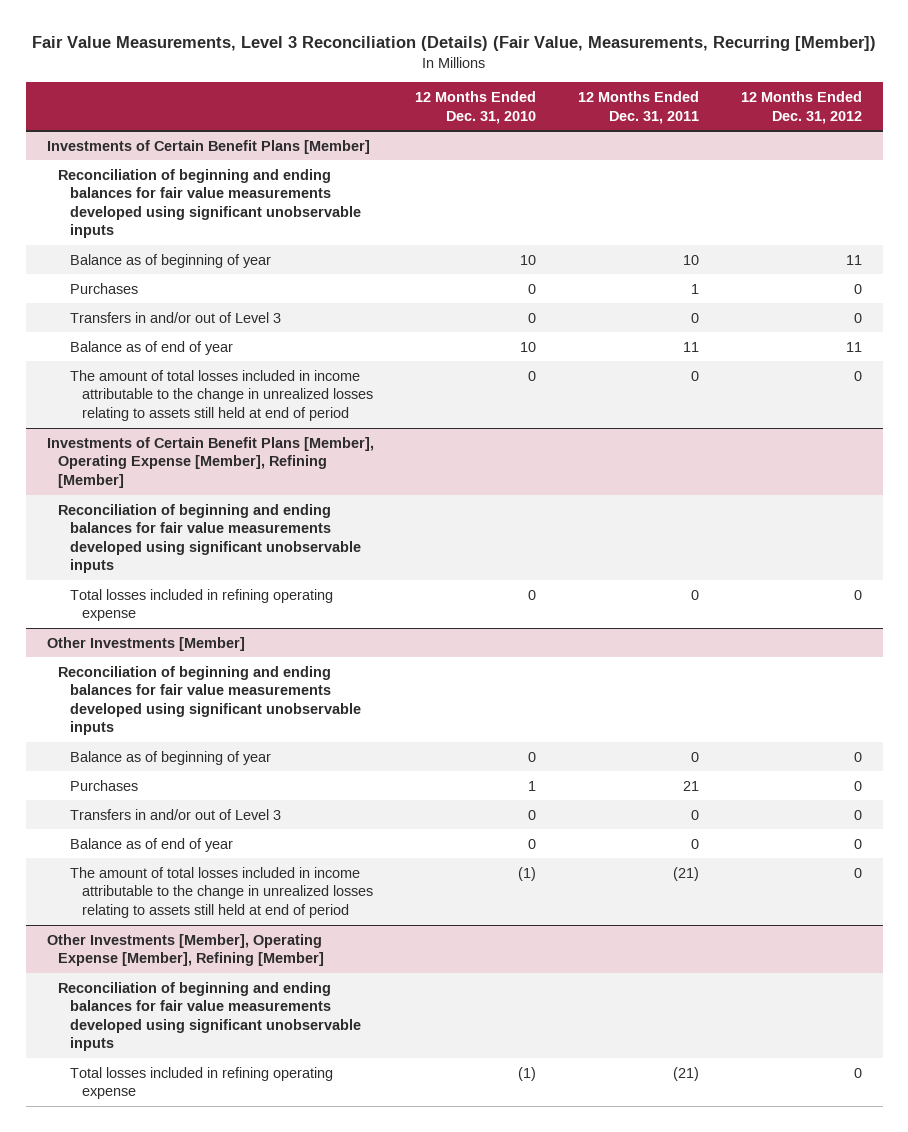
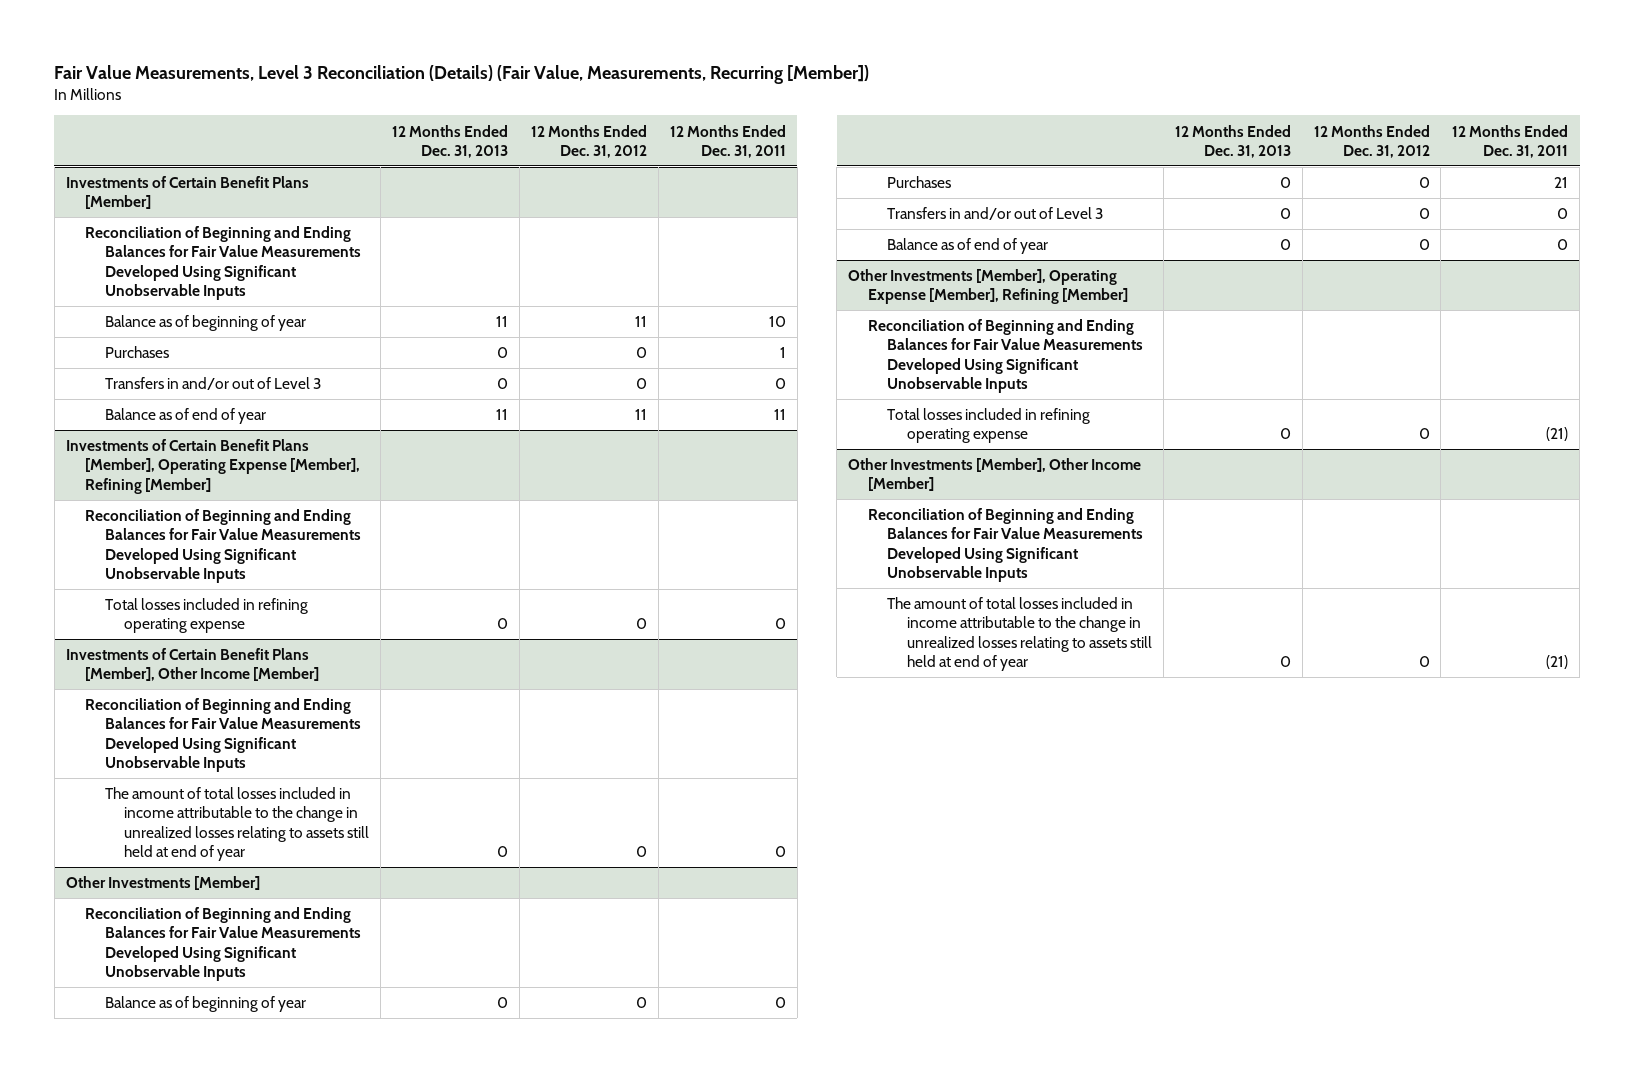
- | 12 Months Ended Dec. 31, 2010 | 12 Months Ended Dec. 31, 2011 | 12 Months Ended Dec. 31, 2012
+ | 12 Months Ended Dec. 31, 2013 | 12 Months Ended Dec. 31, 2012 | 12 Months Ended Dec. 31, 2011
@ Investments of Certain Benefit Plans [Member]
- Reconciliation of beginning and ending balances for fair value measurements developed using significant unobservable inputs
+ Reconciliation of Beginning and Ending Balances for Fair Value Measurements Developed Using Significant Unobservable Inputs
- The amount of total losses included in income attributable to the change in unrealized losses relating to assets still held at end of period | 0 | 0 | 0
@ Investments of Certain Benefit Plans [Member], Operating Expense [Member], Refining [Member]
- Reconciliation of beginning and ending balances for fair value measurements developed using significant unobservable inputs
+ Reconciliation of Beginning and Ending Balances for Fair Value Measurements Developed Using Significant Unobservable Inputs
+ Investments of Certain Benefit Plans [Member], Other Income [Member]
+ Reconciliation of Beginning and Ending Balances for Fair Value Measurements Developed Using Significant Unobservable Inputs
+ The amount of total losses included in income attributable to the change in unrealized losses relating to assets still held at end of year | 0 | 0 | 0
@ Other Investments [Member]
- Reconciliation of beginning and ending balances for fair value measurements developed using significant unobservable inputs
+ Reconciliation of Beginning and Ending Balances for Fair Value Measurements Developed Using Significant Unobservable Inputs
- The amount of total losses included in income attributable to the change in unrealized losses relating to assets still held at end of period | (1) | (21) | 0
@ Other Investments [Member], Operating Expense [Member], Refining [Member]
- Reconciliation of beginning and ending balances for fair value measurements developed using significant unobservable inputs
+ Reconciliation of Beginning and Ending Balances for Fair Value Measurements Developed Using Significant Unobservable Inputs
+ Other Investments [Member], Other Income [Member]
+ Reconciliation of Beginning and Ending Balances for Fair Value Measurements Developed Using Significant Unobservable Inputs
+ The amount of total losses included in income attributable to the change in unrealized losses relating to assets still held at end of year | 0 | 0 | (21)

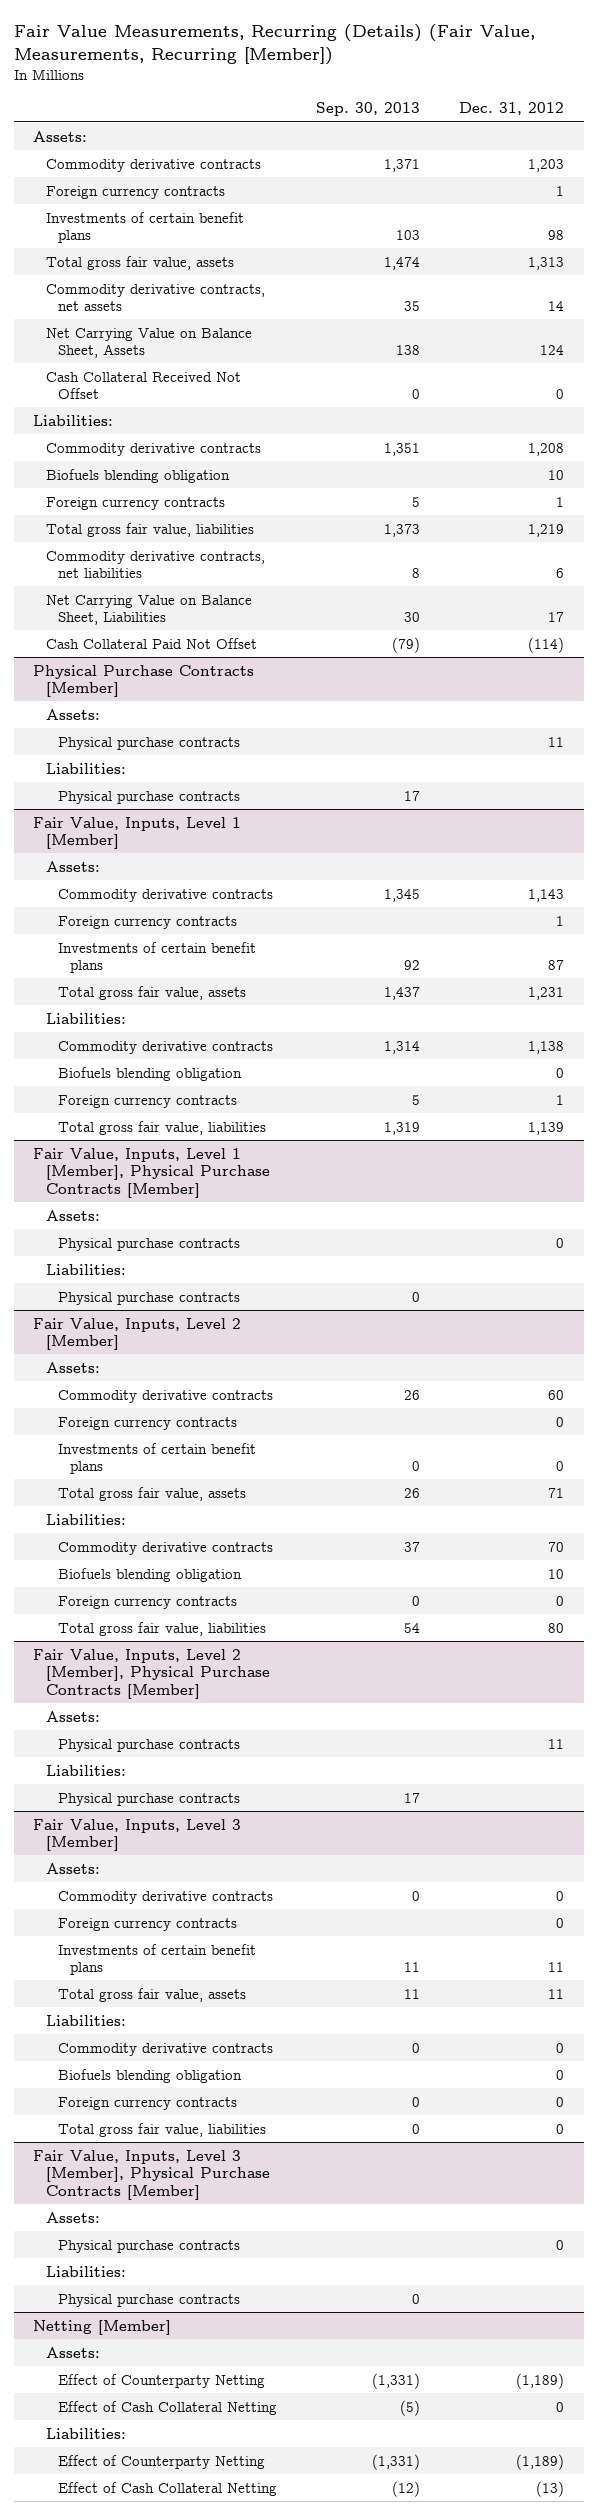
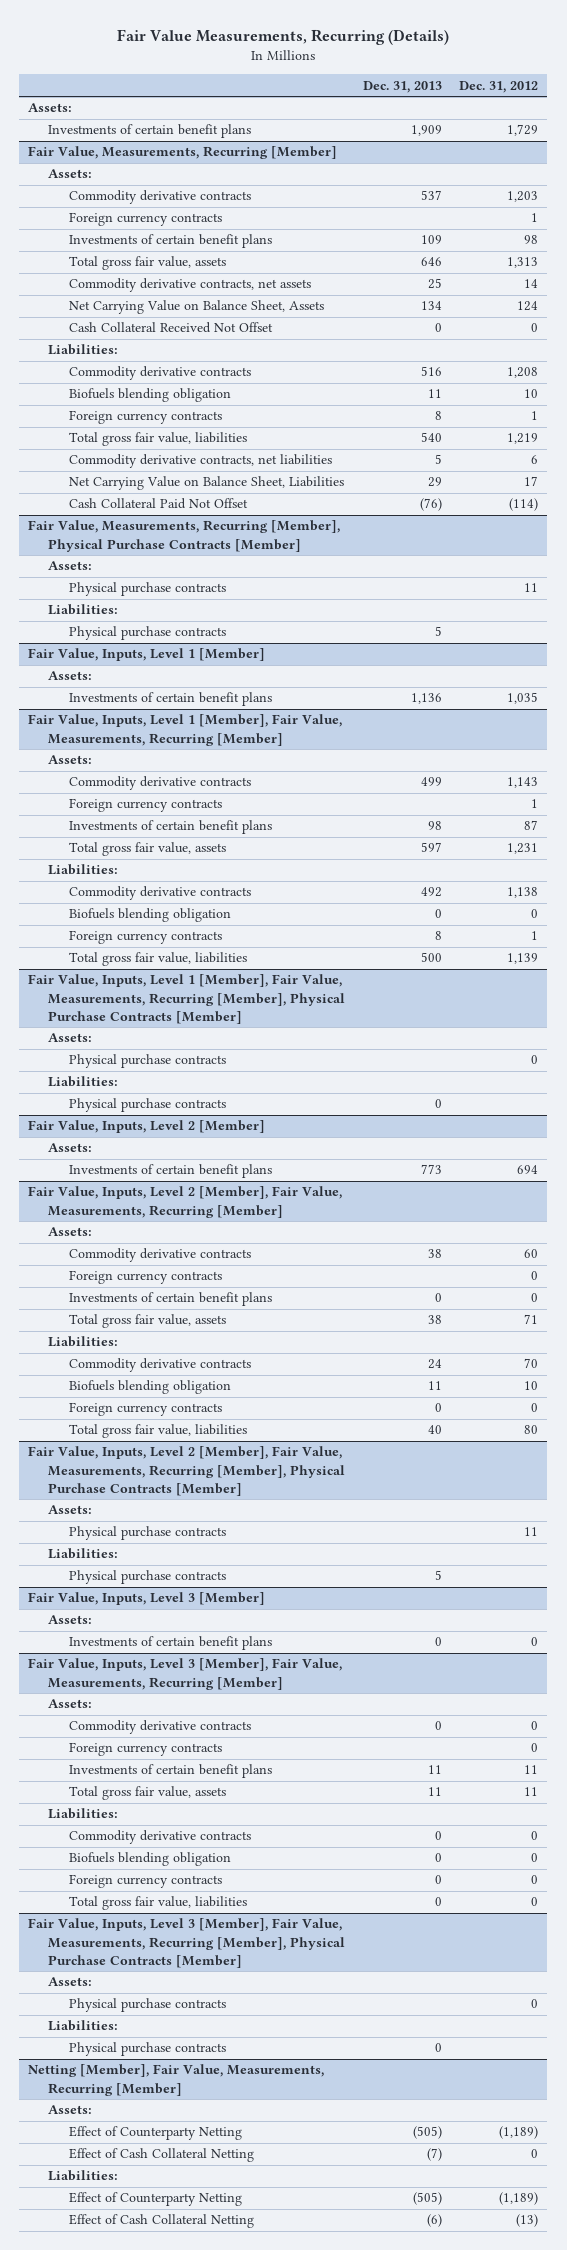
- Fair Value Measurements, Recurring (Details) (Fair Value, Measurements, Recurring [Member])
+ Fair Value Measurements, Recurring (Details)
- | Sep. 30, 2013 | Dec. 31, 2012
+ | Dec. 31, 2013 | Dec. 31, 2012
+ Investments of certain benefit plans | 1,909 | 1,729
+ Fair Value, Measurements, Recurring [Member]
+ Assets:
- Physical Purchase Contracts [Member]
+ Fair Value, Measurements, Recurring [Member], Physical Purchase Contracts [Member]
@ Fair Value, Inputs, Level 1 [Member]
+ Investments of certain benefit plans | 1,136 | 1,035
+ Fair Value, Inputs, Level 1 [Member], Fair Value, Measurements, Recurring [Member]
+ Assets:
- Fair Value, Inputs, Level 1 [Member], Physical Purchase Contracts [Member]
+ Fair Value, Inputs, Level 1 [Member], Fair Value, Measurements, Recurring [Member], Physical Purchase Contracts [Member]
@ Fair Value, Inputs, Level 2 [Member]
+ Investments of certain benefit plans | 773 | 694
+ Fair Value, Inputs, Level 2 [Member], Fair Value, Measurements, Recurring [Member]
+ Assets:
- Fair Value, Inputs, Level 2 [Member], Physical Purchase Contracts [Member]
+ Fair Value, Inputs, Level 2 [Member], Fair Value, Measurements, Recurring [Member], Physical Purchase Contracts [Member]
@ Fair Value, Inputs, Level 3 [Member]
+ Investments of certain benefit plans | 0 | 0
+ Fair Value, Inputs, Level 3 [Member], Fair Value, Measurements, Recurring [Member]
+ Assets:
- Fair Value, Inputs, Level 3 [Member], Physical Purchase Contracts [Member]
+ Fair Value, Inputs, Level 3 [Member], Fair Value, Measurements, Recurring [Member], Physical Purchase Contracts [Member]
- Netting [Member]
+ Netting [Member], Fair Value, Measurements, Recurring [Member]

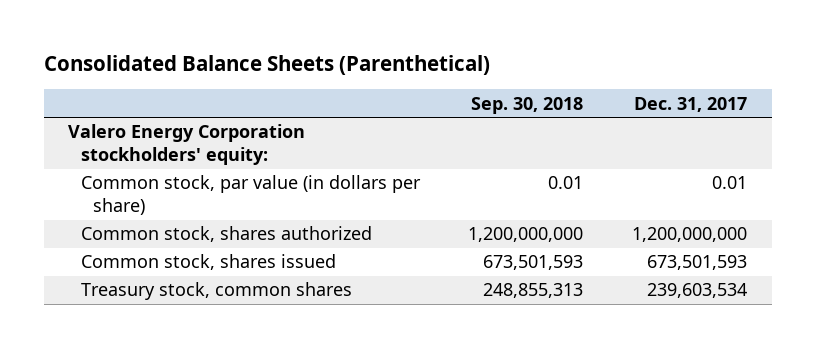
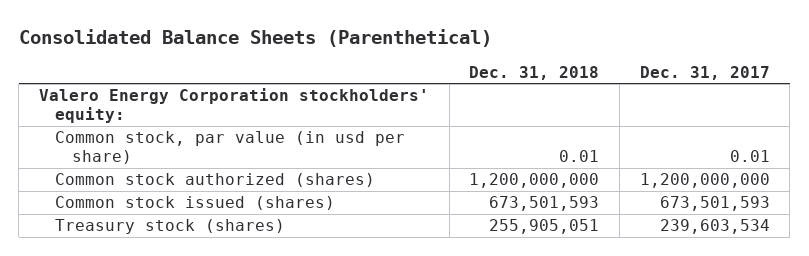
- | Sep. 30, 2018 | Dec. 31, 2017
+ | Dec. 31, 2018 | Dec. 31, 2017
- Common stock, par value (in dollars per share) | 0.01 | 0.01
- Common stock, shares authorized | 1,200,000,000 | 1,200,000,000
- Common stock, shares issued | 673,501,593 | 673,501,593
- Treasury stock, common shares | 248,855,313 | 239,603,534
+ Common stock, par value (in usd per share) | 0.01 | 0.01
+ Common stock authorized (shares) | 1,200,000,000 | 1,200,000,000
+ Common stock issued (shares) | 673,501,593 | 673,501,593
+ Treasury stock (shares) | 255,905,051 | 239,603,534

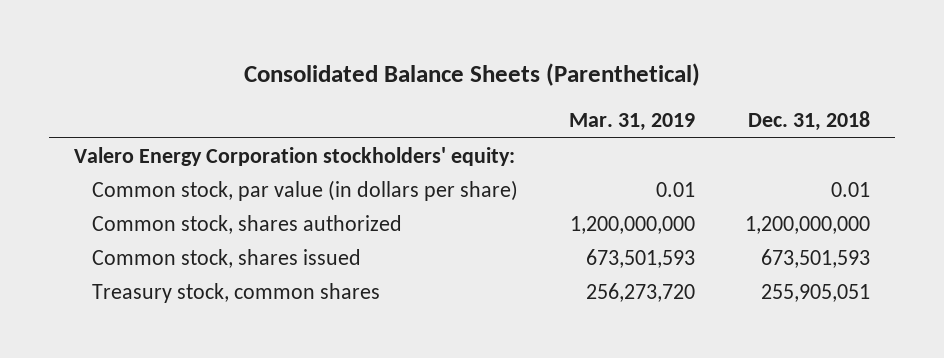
- | Dec. 31, 2018 | Dec. 31, 2017
+ | Mar. 31, 2019 | Dec. 31, 2018
- Common stock, par value (in usd per share) | 0.01 | 0.01
- Common stock authorized (shares) | 1,200,000,000 | 1,200,000,000
- Common stock issued (shares) | 673,501,593 | 673,501,593
- Treasury stock (shares) | 255,905,051 | 239,603,534
+ Common stock, par value (in dollars per share) | 0.01 | 0.01
+ Common stock, shares authorized | 1,200,000,000 | 1,200,000,000
+ Common stock, shares issued | 673,501,593 | 673,501,593
+ Treasury stock, common shares | 256,273,720 | 255,905,051

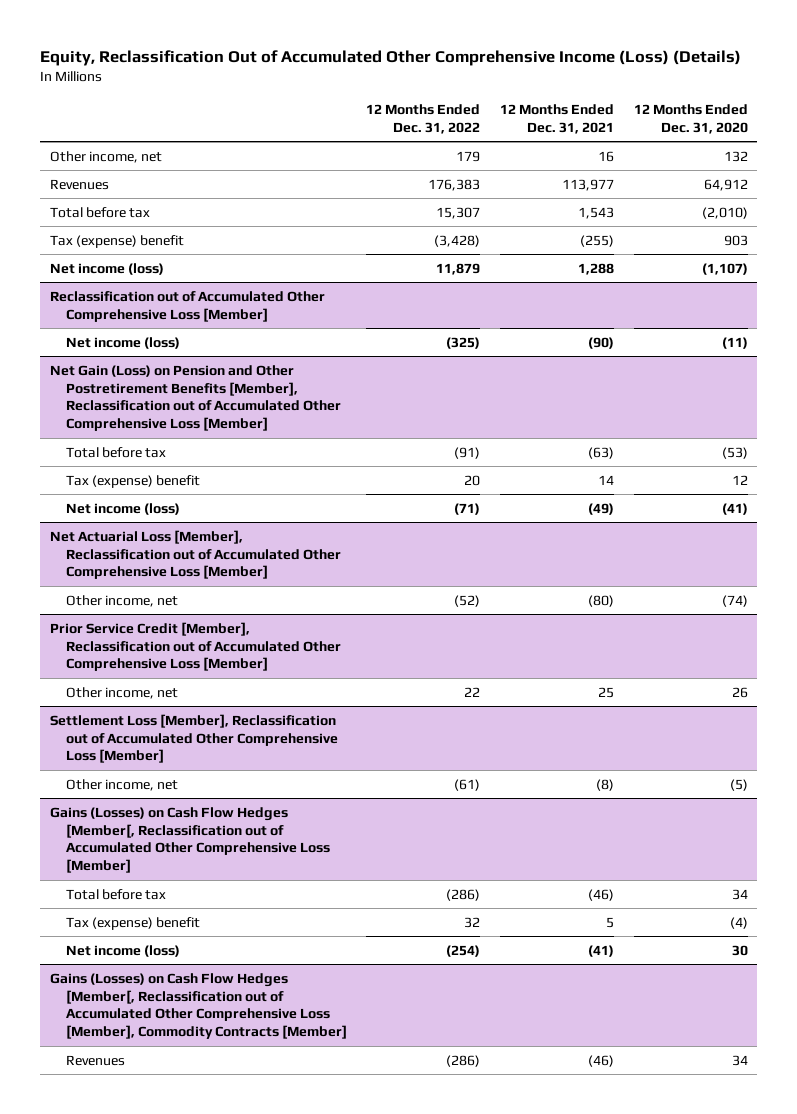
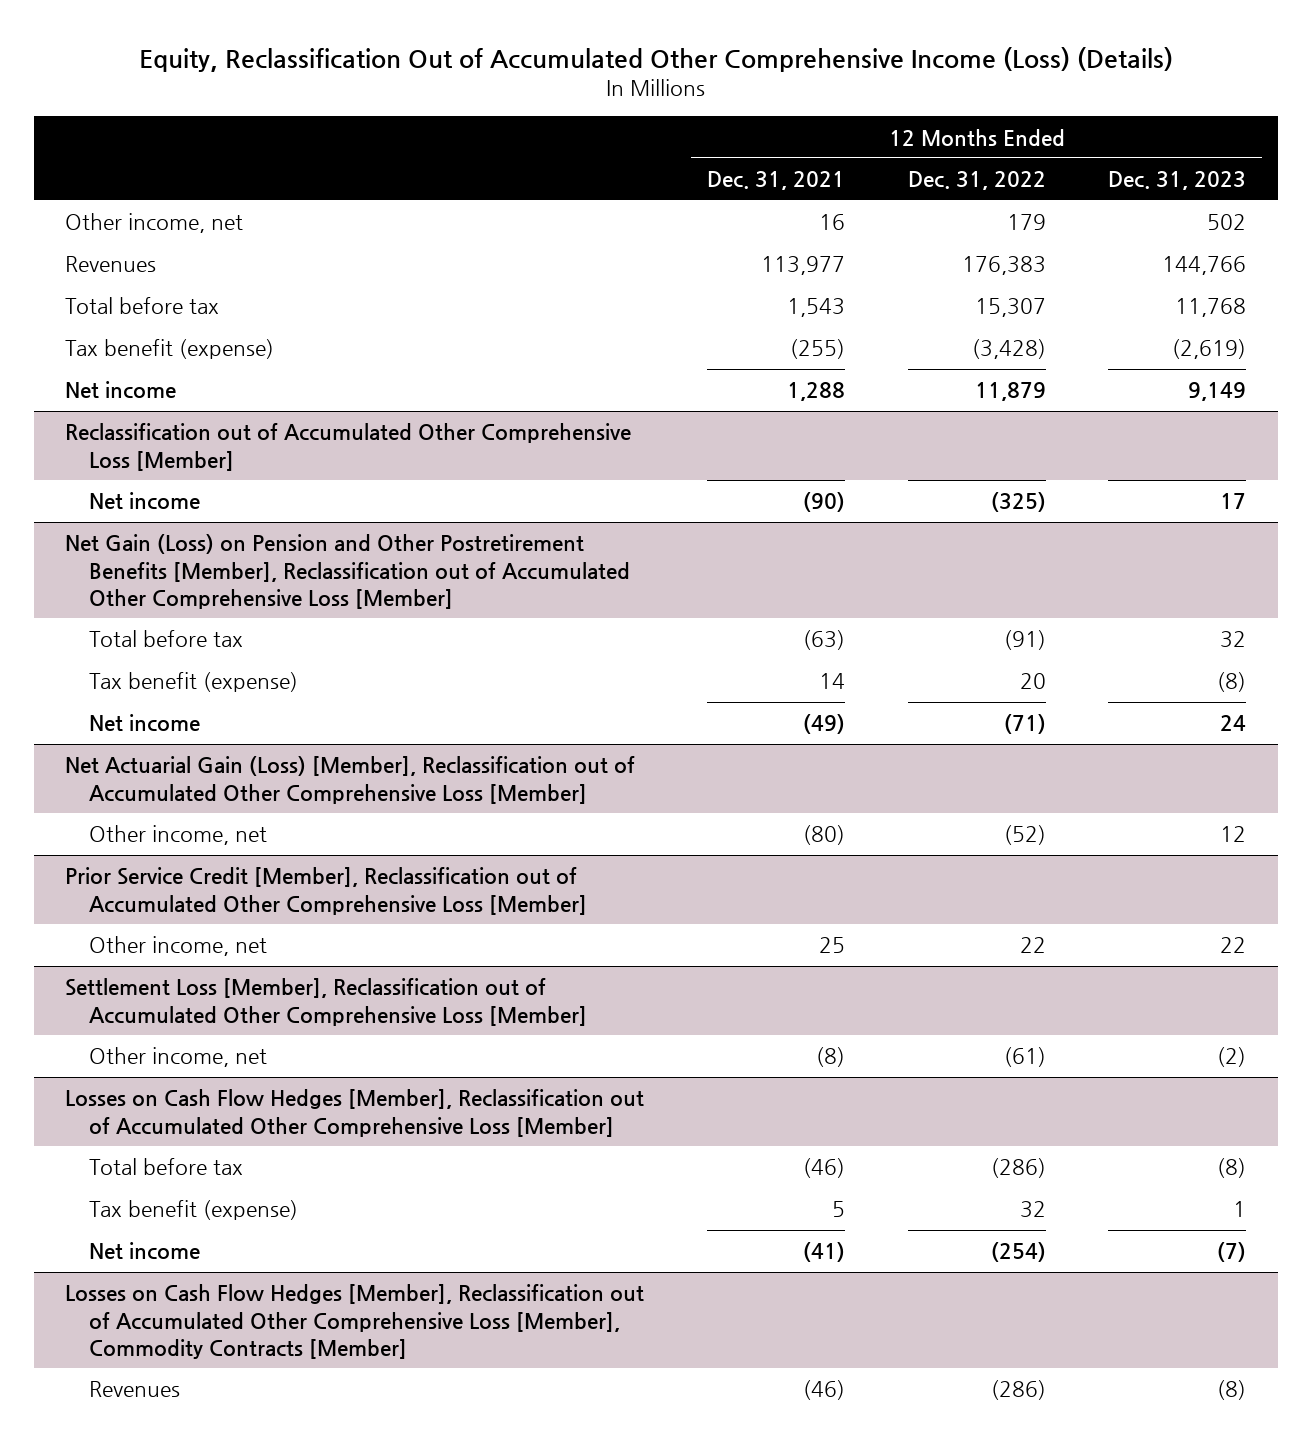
- | 12 Months Ended Dec. 31, 2022 | 12 Months Ended Dec. 31, 2021 | 12 Months Ended Dec. 31, 2020
+ | 12 Months Ended Dec. 31, 2021 | 12 Months Ended Dec. 31, 2022 | 12 Months Ended Dec. 31, 2023
- Tax (expense) benefit | (3,428) | (255) | 903
- Net income (loss) | 11,879 | 1,288 | (1,107)
+ Tax benefit (expense) | (255) | (3,428) | (2,619)
+ Net income | 1,288 | 11,879 | 9,149
@ Reclassification out of Accumulated Other Comprehensive Loss [Member]
- Net income (loss) | (325) | (90) | (11)
+ Net income | (90) | (325) | 17
@ Net Gain (Loss) on Pension and Other Postretirement Benefits [Member], Reclassification out of Accumulated Other Comprehensive Loss [Member]
- Tax (expense) benefit | 20 | 14 | 12
- Net income (loss) | (71) | (49) | (41)
- Net Actuarial Loss [Member], Reclassification out of Accumulated Other Comprehensive Loss [Member]
@ Net Gain (Loss) on Pension and Other Postretirement Benefits [Member], Reclassification out of Accumulated Other Comprehensive Loss [Member]
+ Tax benefit (expense) | 14 | 20 | (8)
+ Net income | (49) | (71) | 24
+ Net Actuarial Gain (Loss) [Member], Reclassification out of Accumulated Other Comprehensive Loss [Member]
- Gains (Losses) on Cash Flow Hedges [Member[, Reclassification out of Accumulated Other Comprehensive Loss [Member]
+ Losses on Cash Flow Hedges [Member], Reclassification out of Accumulated Other Comprehensive Loss [Member]
- Tax (expense) benefit | 32 | 5 | (4)
- Net income (loss) | (254) | (41) | 30
- Gains (Losses) on Cash Flow Hedges [Member[, Reclassification out of Accumulated Other Comprehensive Loss [Member], Commodity Contracts [Member]
+ Tax benefit (expense) | 5 | 32 | 1
+ Net income | (41) | (254) | (7)
+ Losses on Cash Flow Hedges [Member], Reclassification out of Accumulated Other Comprehensive Loss [Member], Commodity Contracts [Member]

